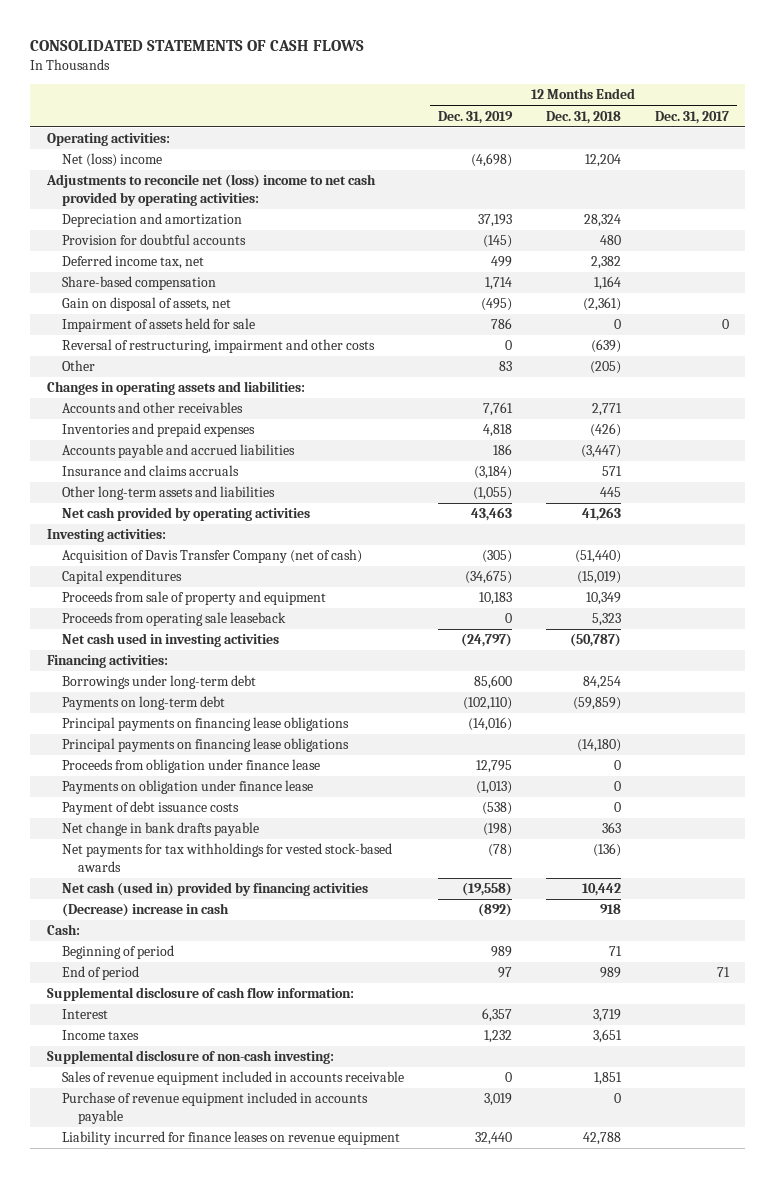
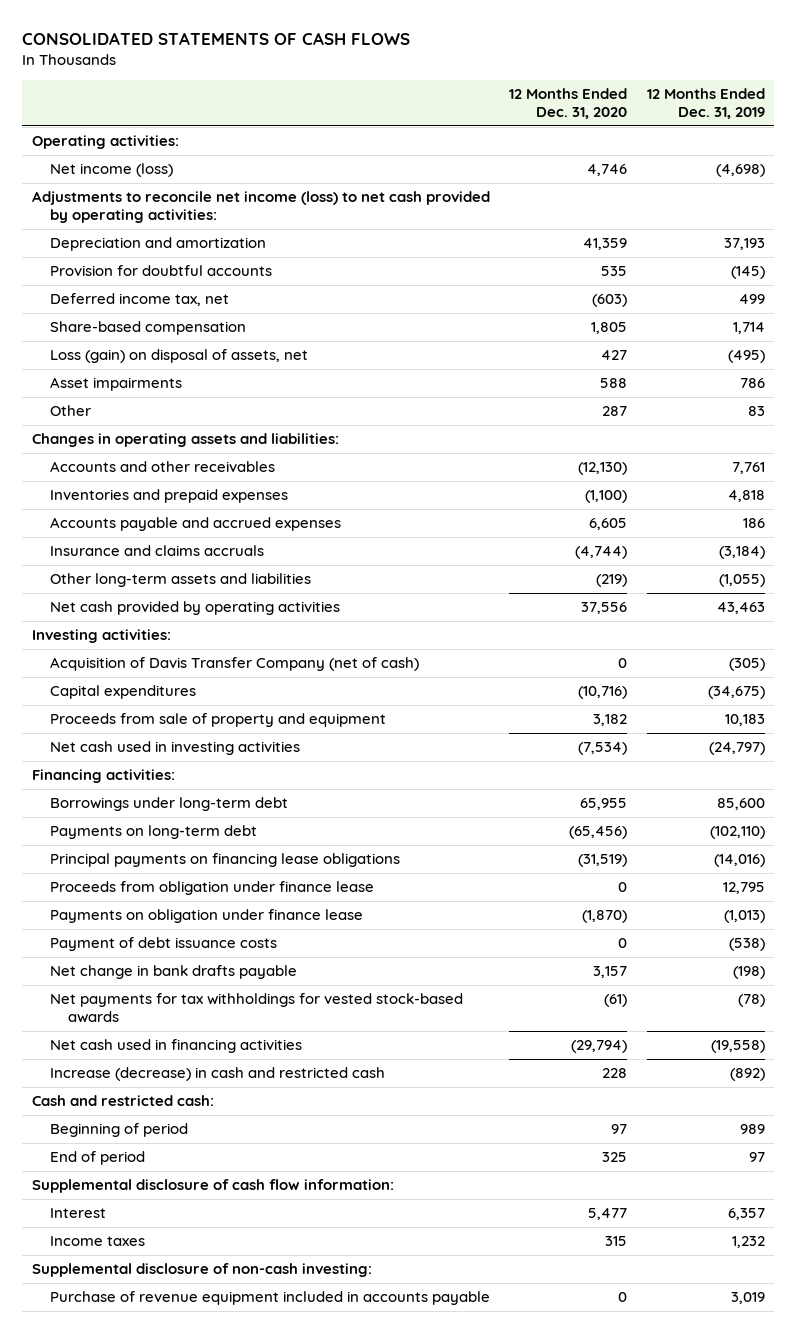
- | 12 Months Ended Dec. 31, 2019 | 12 Months Ended Dec. 31, 2018 | 12 Months Ended Dec. 31, 2017
+ | 12 Months Ended Dec. 31, 2020 | 12 Months Ended Dec. 31, 2019
- Net (loss) income | (4,698) | 12,204 |
- Adjustments to reconcile net (loss) income to net cash provided by operating activities:
+ Net income (loss) | 4,746 | (4,698)
+ Adjustments to reconcile net income (loss) to net cash provided by operating activities:
- Gain on disposal of assets, net | (495) | (2,361) |
- Impairment of assets held for sale | 786 | 0 | 0
- Reversal of restructuring, impairment and other costs | 0 | (639) |
+ Loss (gain) on disposal of assets, net | 427 | (495)
+ Asset impairments | 588 | 786
- Accounts payable and accrued liabilities | 186 | (3,447) |
+ Accounts payable and accrued expenses | 6,605 | 186
- Proceeds from operating sale leaseback | 0 | 5,323 |
- Principal payments on financing lease obligations | | (14,180) |
- Net cash (used in) provided by financing activities | (19,558) | 10,442 |
- (Decrease) increase in cash | (892) | 918 |
- Cash:
+ Net cash used in financing activities | (29,794) | (19,558)
+ Increase (decrease) in cash and restricted cash | 228 | (892)
+ Cash and restricted cash:
- Sales of revenue equipment included in accounts receivable | 0 | 1,851 |
- Liability incurred for finance leases on revenue equipment | 32,440 | 42,788 |

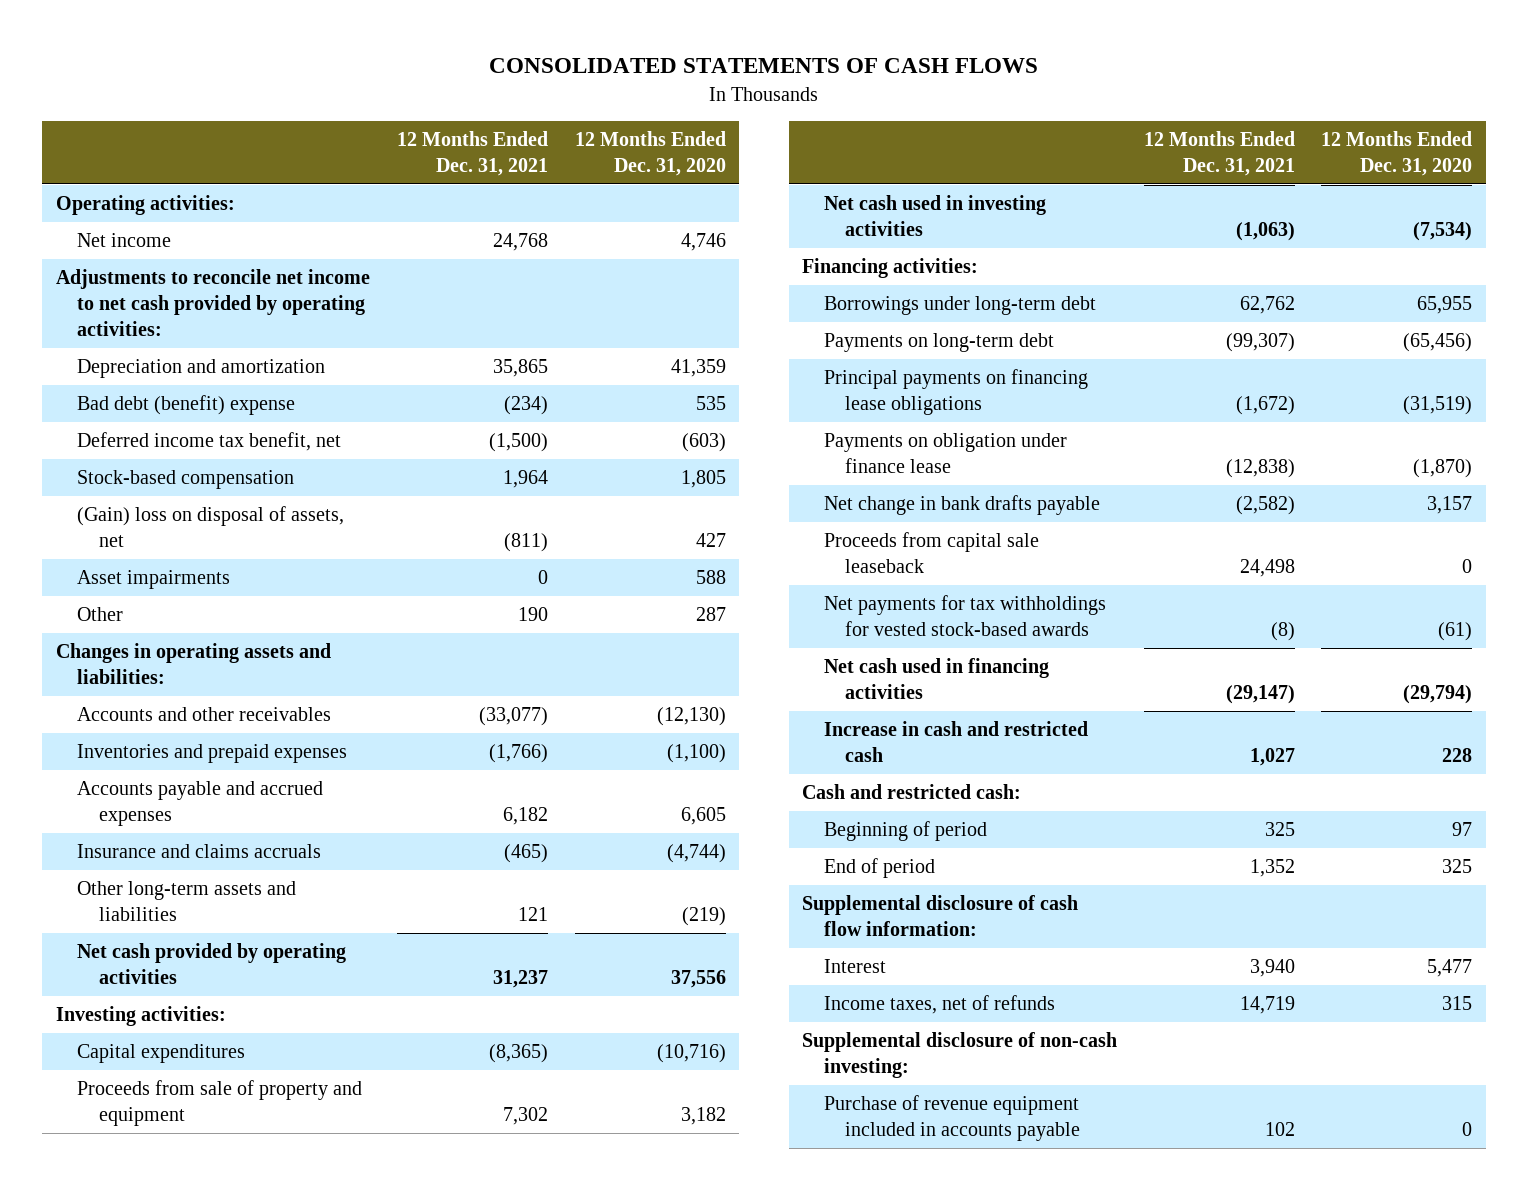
- | 12 Months Ended Dec. 31, 2020 | 12 Months Ended Dec. 31, 2019
+ | 12 Months Ended Dec. 31, 2021 | 12 Months Ended Dec. 31, 2020
- Net income (loss) | 4,746 | (4,698)
- Adjustments to reconcile net income (loss) to net cash provided by operating activities:
+ Net income | 24,768 | 4,746
+ Adjustments to reconcile net income to net cash provided by operating activities:
- Provision for doubtful accounts | 535 | (145)
- Deferred income tax, net | (603) | 499
- Share-based compensation | 1,805 | 1,714
- Loss (gain) on disposal of assets, net | 427 | (495)
+ Bad debt (benefit) expense | (234) | 535
+ Deferred income tax benefit, net | (1,500) | (603)
+ Stock-based compensation | 1,964 | 1,805
+ (Gain) loss on disposal of assets, net | (811) | 427
- Acquisition of Davis Transfer Company (net of cash) | 0 | (305)
- Proceeds from obligation under finance lease | 0 | 12,795
- Payment of debt issuance costs | 0 | (538)
+ Proceeds from capital sale leaseback | 24,498 | 0
- Increase (decrease) in cash and restricted cash | 228 | (892)
+ Increase in cash and restricted cash | 1,027 | 228
- Income taxes | 315 | 1,232
+ Income taxes, net of refunds | 14,719 | 315

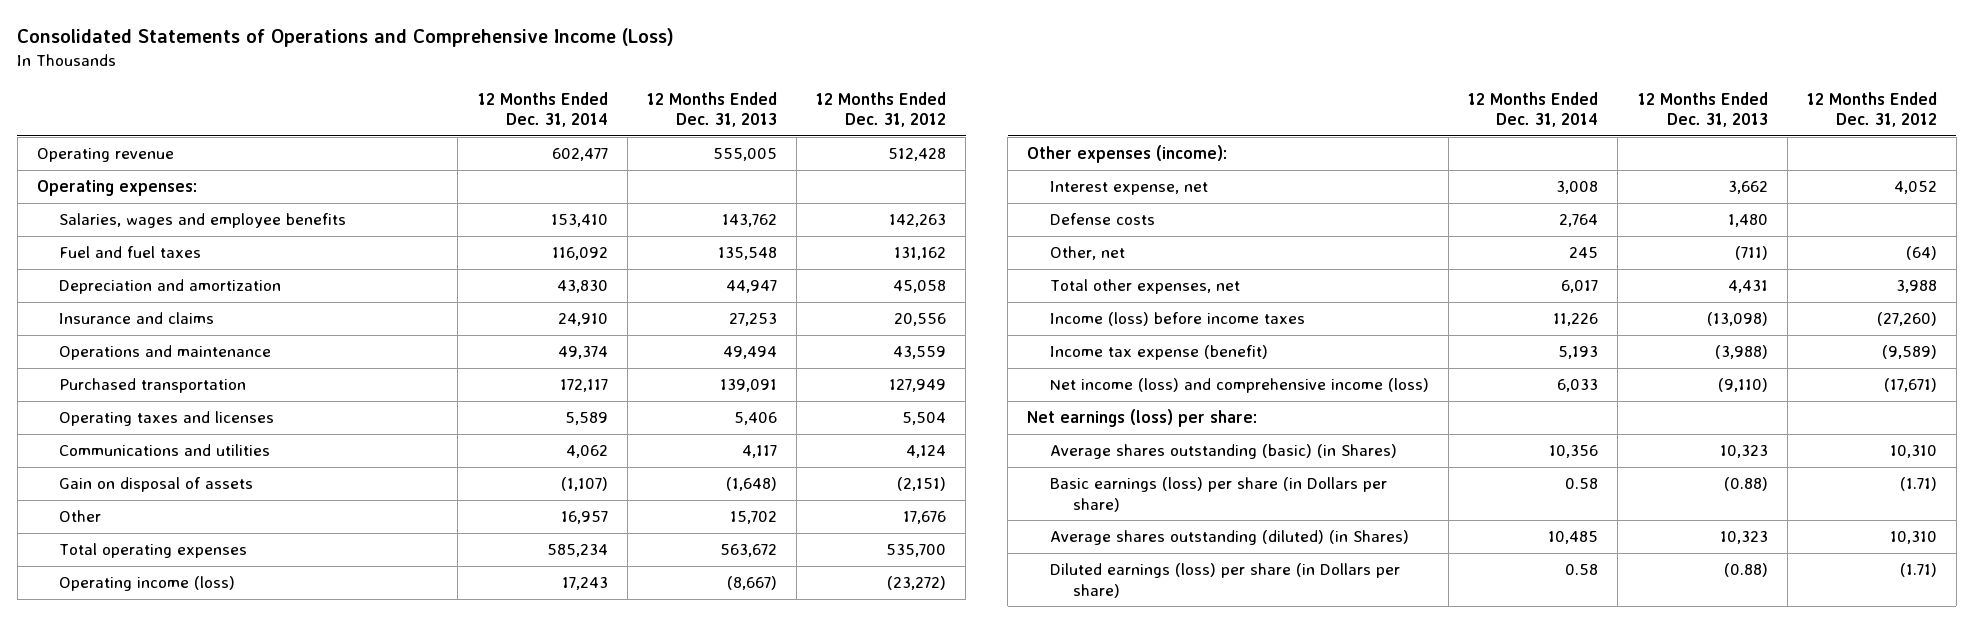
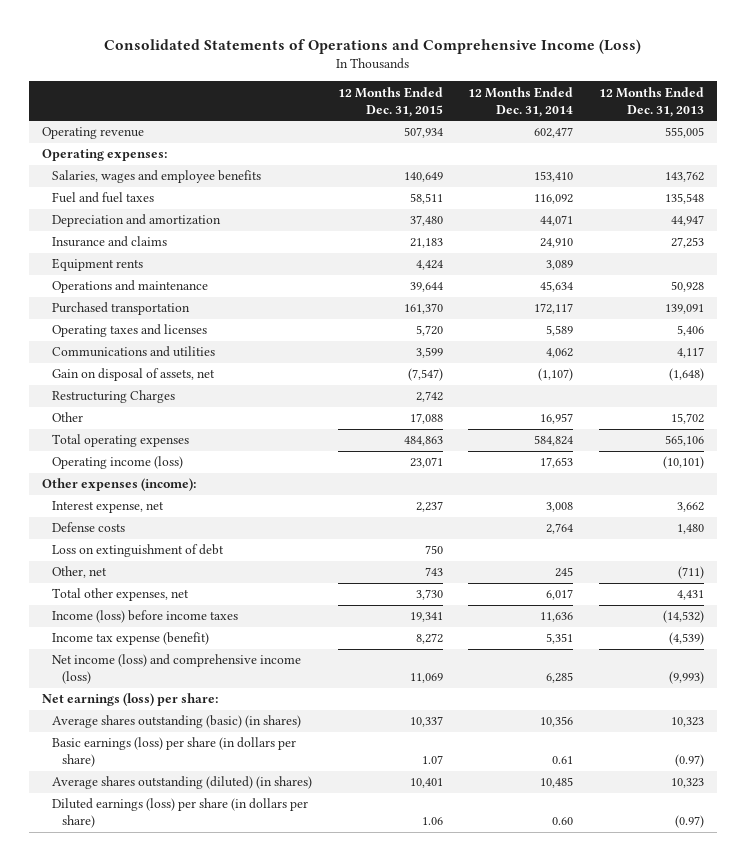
- | 12 Months Ended Dec. 31, 2014 | 12 Months Ended Dec. 31, 2013 | 12 Months Ended Dec. 31, 2012
+ | 12 Months Ended Dec. 31, 2015 | 12 Months Ended Dec. 31, 2014 | 12 Months Ended Dec. 31, 2013
- Depreciation and amortization | 43,830 | 44,947 | 45,058
+ Depreciation and amortization | 37,480 | 44,071 | 44,947
- Operations and maintenance | 49,374 | 49,494 | 43,559
+ Equipment rents | 4,424 | 3,089 |
+ Operations and maintenance | 39,644 | 45,634 | 50,928
- Gain on disposal of assets | (1,107) | (1,648) | (2,151)
+ Gain on disposal of assets, net | (7,547) | (1,107) | (1,648)
+ Restructuring Charges | 2,742 | |
- Total operating expenses | 585,234 | 563,672 | 535,700
- Operating income (loss) | 17,243 | (8,667) | (23,272)
+ Total operating expenses | 484,863 | 584,824 | 565,106
+ Operating income (loss) | 23,071 | 17,653 | (10,101)
+ Loss on extinguishment of debt | 750 | |
- Income (loss) before income taxes | 11,226 | (13,098) | (27,260)
- Income tax expense (benefit) | 5,193 | (3,988) | (9,589)
- Net income (loss) and comprehensive income (loss) | 6,033 | (9,110) | (17,671)
+ Income (loss) before income taxes | 19,341 | 11,636 | (14,532)
+ Income tax expense (benefit) | 8,272 | 5,351 | (4,539)
+ Net income (loss) and comprehensive income (loss) | 11,069 | 6,285 | (9,993)
- Average shares outstanding (basic) (in Shares) | 10,356 | 10,323 | 10,310
- Basic earnings (loss) per share (in Dollars per share) | 0.58 | (0.88) | (1.71)
- Average shares outstanding (diluted) (in Shares) | 10,485 | 10,323 | 10,310
- Diluted earnings (loss) per share (in Dollars per share) | 0.58 | (0.88) | (1.71)
+ Average shares outstanding (basic) (in shares) | 10,337 | 10,356 | 10,323
+ Basic earnings (loss) per share (in dollars per share) | 1.07 | 0.61 | (0.97)
+ Average shares outstanding (diluted) (in shares) | 10,401 | 10,485 | 10,323
+ Diluted earnings (loss) per share (in dollars per share) | 1.06 | 0.60 | (0.97)

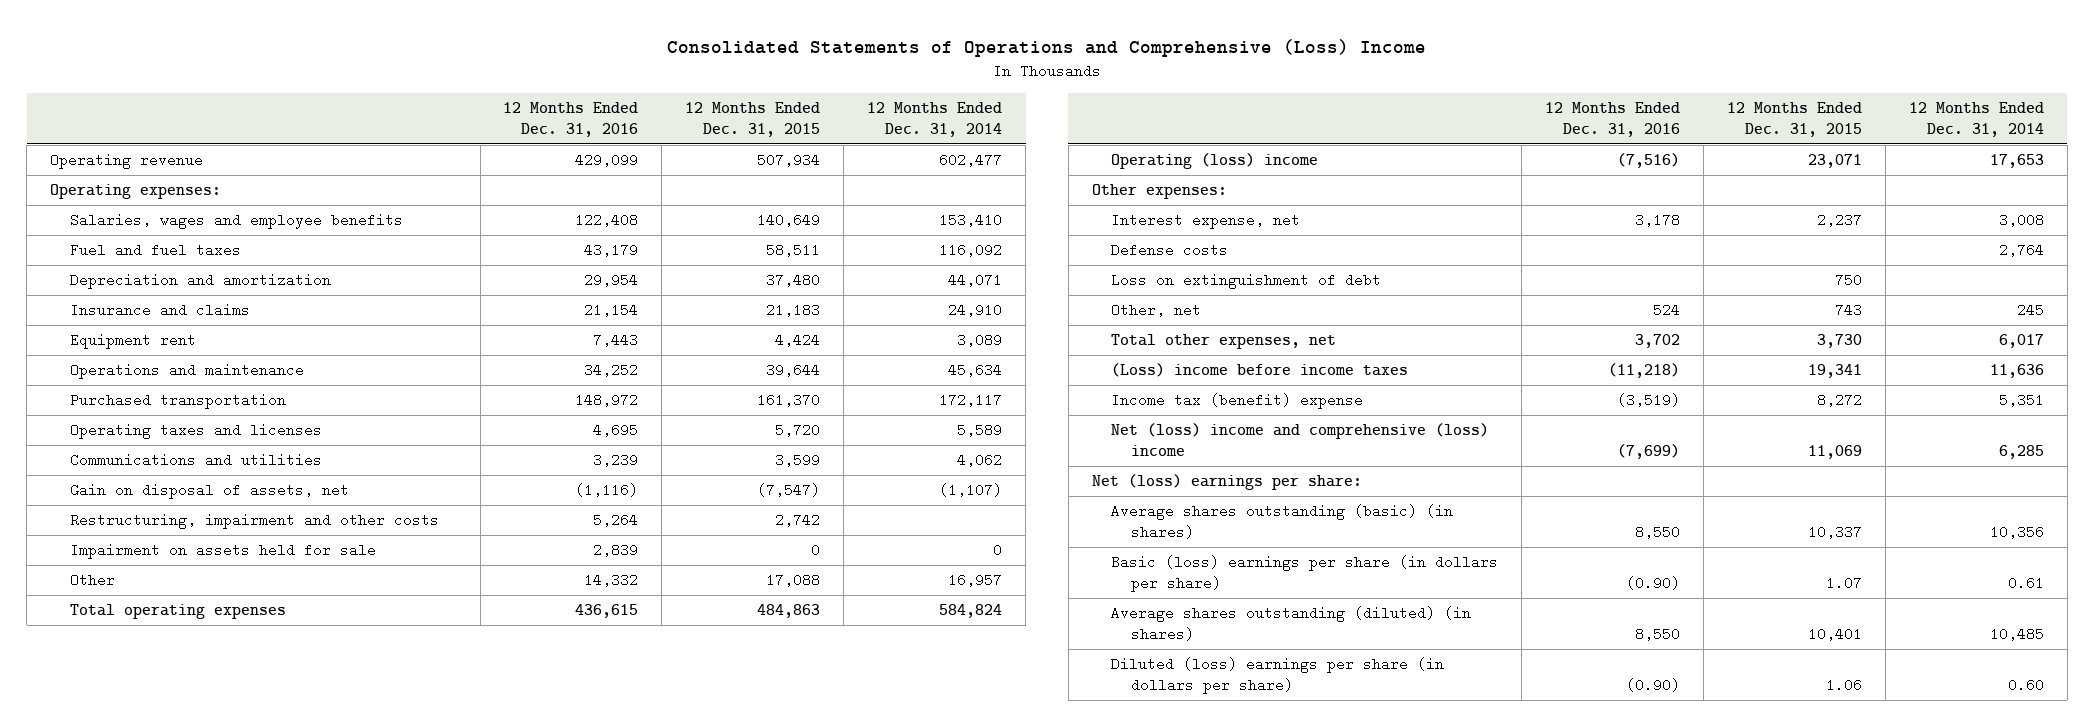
- Consolidated Statements of Operations and Comprehensive Income (Loss)
+ Consolidated Statements of Operations and Comprehensive (Loss) Income
- | 12 Months Ended Dec. 31, 2015 | 12 Months Ended Dec. 31, 2014 | 12 Months Ended Dec. 31, 2013
+ | 12 Months Ended Dec. 31, 2016 | 12 Months Ended Dec. 31, 2015 | 12 Months Ended Dec. 31, 2014
- Equipment rents | 4,424 | 3,089 |
+ Equipment rent | 7,443 | 4,424 | 3,089
- Restructuring Charges | 2,742 | |
+ Restructuring, impairment and other costs | 5,264 | 2,742 |
+ Impairment on assets held for sale | 2,839 | 0 | 0
- Operating income (loss) | 23,071 | 17,653 | (10,101)
- Other expenses (income):
+ Operating (loss) income | (7,516) | 23,071 | 17,653
+ Other expenses:
- Income (loss) before income taxes | 19,341 | 11,636 | (14,532)
- Income tax expense (benefit) | 8,272 | 5,351 | (4,539)
- Net income (loss) and comprehensive income (loss) | 11,069 | 6,285 | (9,993)
- Net earnings (loss) per share:
+ (Loss) income before income taxes | (11,218) | 19,341 | 11,636
+ Income tax (benefit) expense | (3,519) | 8,272 | 5,351
+ Net (loss) income and comprehensive (loss) income | (7,699) | 11,069 | 6,285
+ Net (loss) earnings per share:
- Basic earnings (loss) per share (in dollars per share) | 1.07 | 0.61 | (0.97)
+ Basic (loss) earnings per share (in dollars per share) | (0.90) | 1.07 | 0.61
- Diluted earnings (loss) per share (in dollars per share) | 1.06 | 0.60 | (0.97)
+ Diluted (loss) earnings per share (in dollars per share) | (0.90) | 1.06 | 0.60

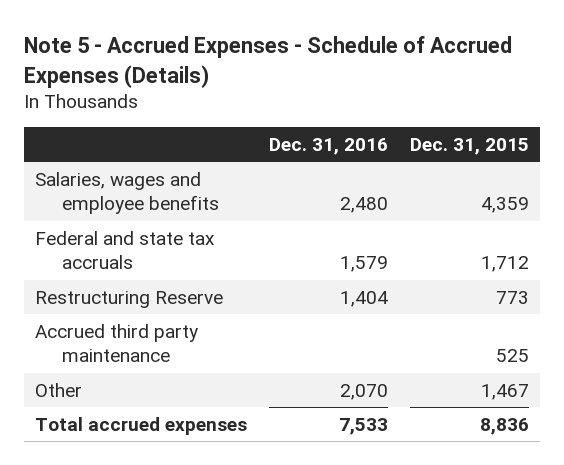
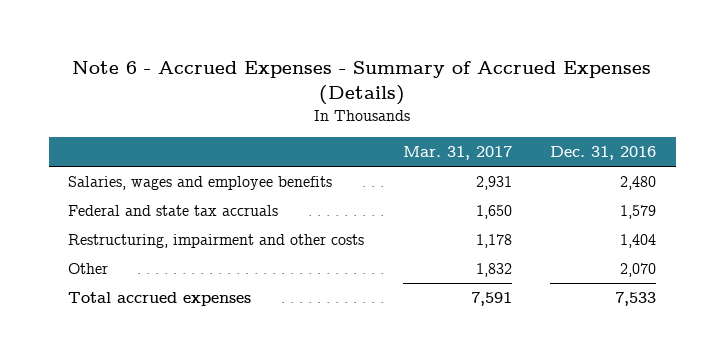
- Note 5 - Accrued Expenses - Schedule of Accrued Expenses (Details)
+ Note 6 - Accrued Expenses - Summary of Accrued Expenses (Details)
- | Dec. 31, 2016 | Dec. 31, 2015
+ | Mar. 31, 2017 | Dec. 31, 2016
- Restructuring Reserve | 1,404 | 773
- Accrued third party maintenance | | 525
+ Restructuring, impairment and other costs | 1,178 | 1,404

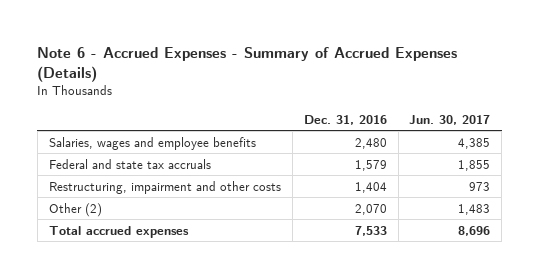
- | Mar. 31, 2017 | Dec. 31, 2016
+ | Dec. 31, 2016 | Jun. 30, 2017
- Other | 1,832 | 2,070
+ Other (2) | 2,070 | 1,483

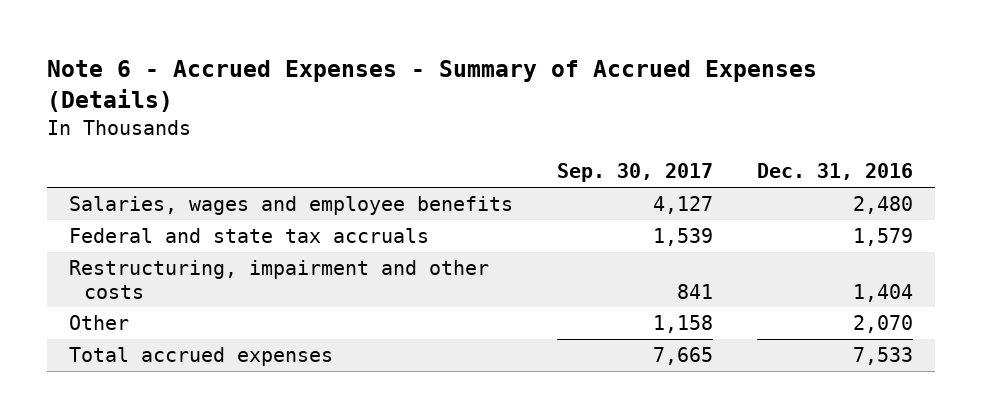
- | Dec. 31, 2016 | Jun. 30, 2017
+ | Sep. 30, 2017 | Dec. 31, 2016
- Other (2) | 2,070 | 1,483
+ Other | 1,158 | 2,070

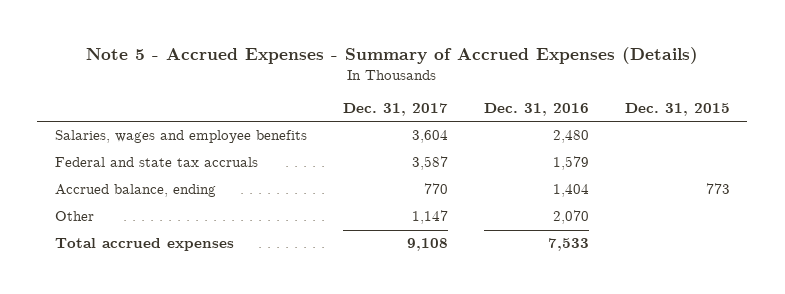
- Note 6 - Accrued Expenses - Summary of Accrued Expenses (Details)
+ Note 5 - Accrued Expenses - Summary of Accrued Expenses (Details)
- | Sep. 30, 2017 | Dec. 31, 2016
+ | Dec. 31, 2017 | Dec. 31, 2016 | Dec. 31, 2015
- Restructuring, impairment and other costs | 841 | 1,404
+ Accrued balance, ending | 770 | 1,404 | 773

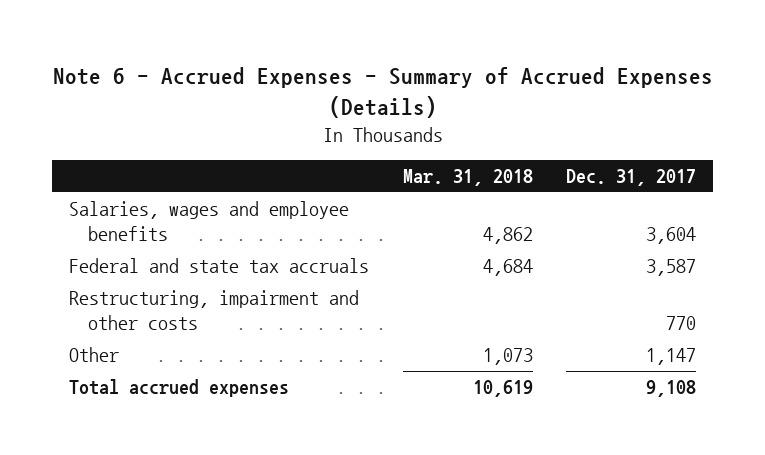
- Note 5 - Accrued Expenses - Summary of Accrued Expenses (Details)
+ Note 6 - Accrued Expenses - Summary of Accrued Expenses (Details)
- | Dec. 31, 2017 | Dec. 31, 2016 | Dec. 31, 2015
+ | Mar. 31, 2018 | Dec. 31, 2017
- Accrued balance, ending | 770 | 1,404 | 773
+ Restructuring, impairment and other costs | | 770

